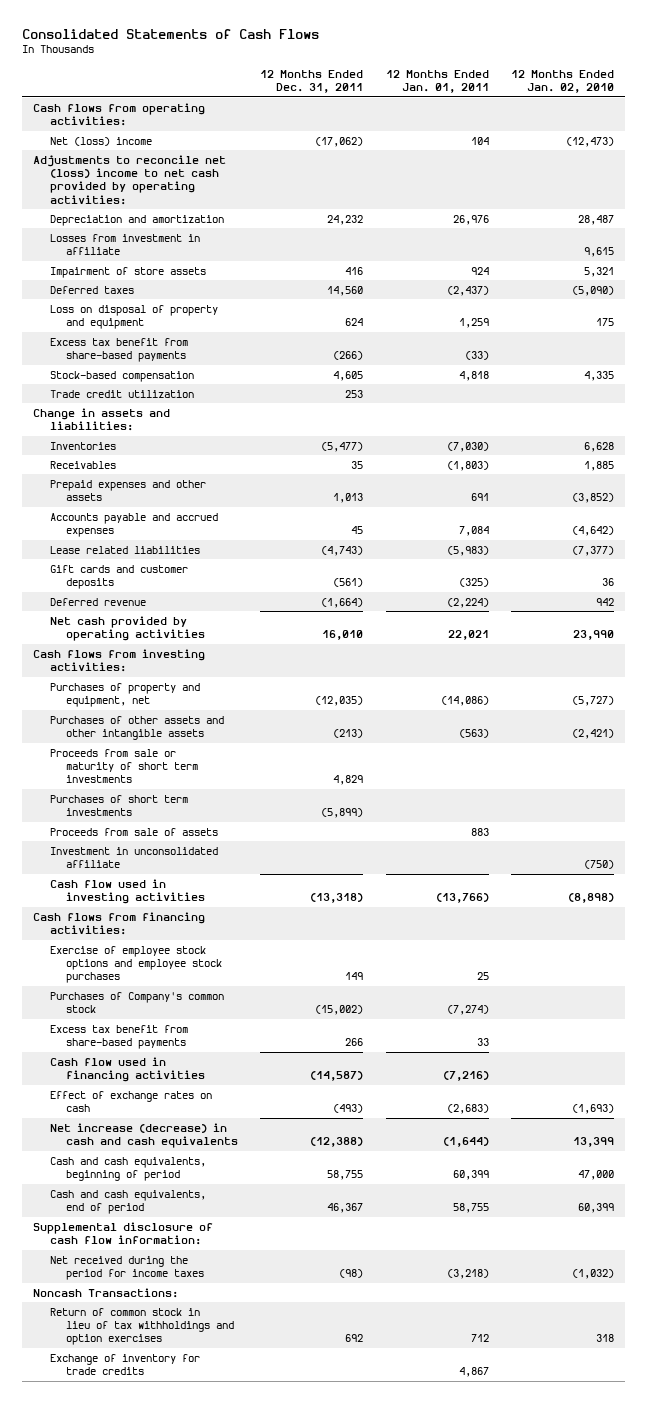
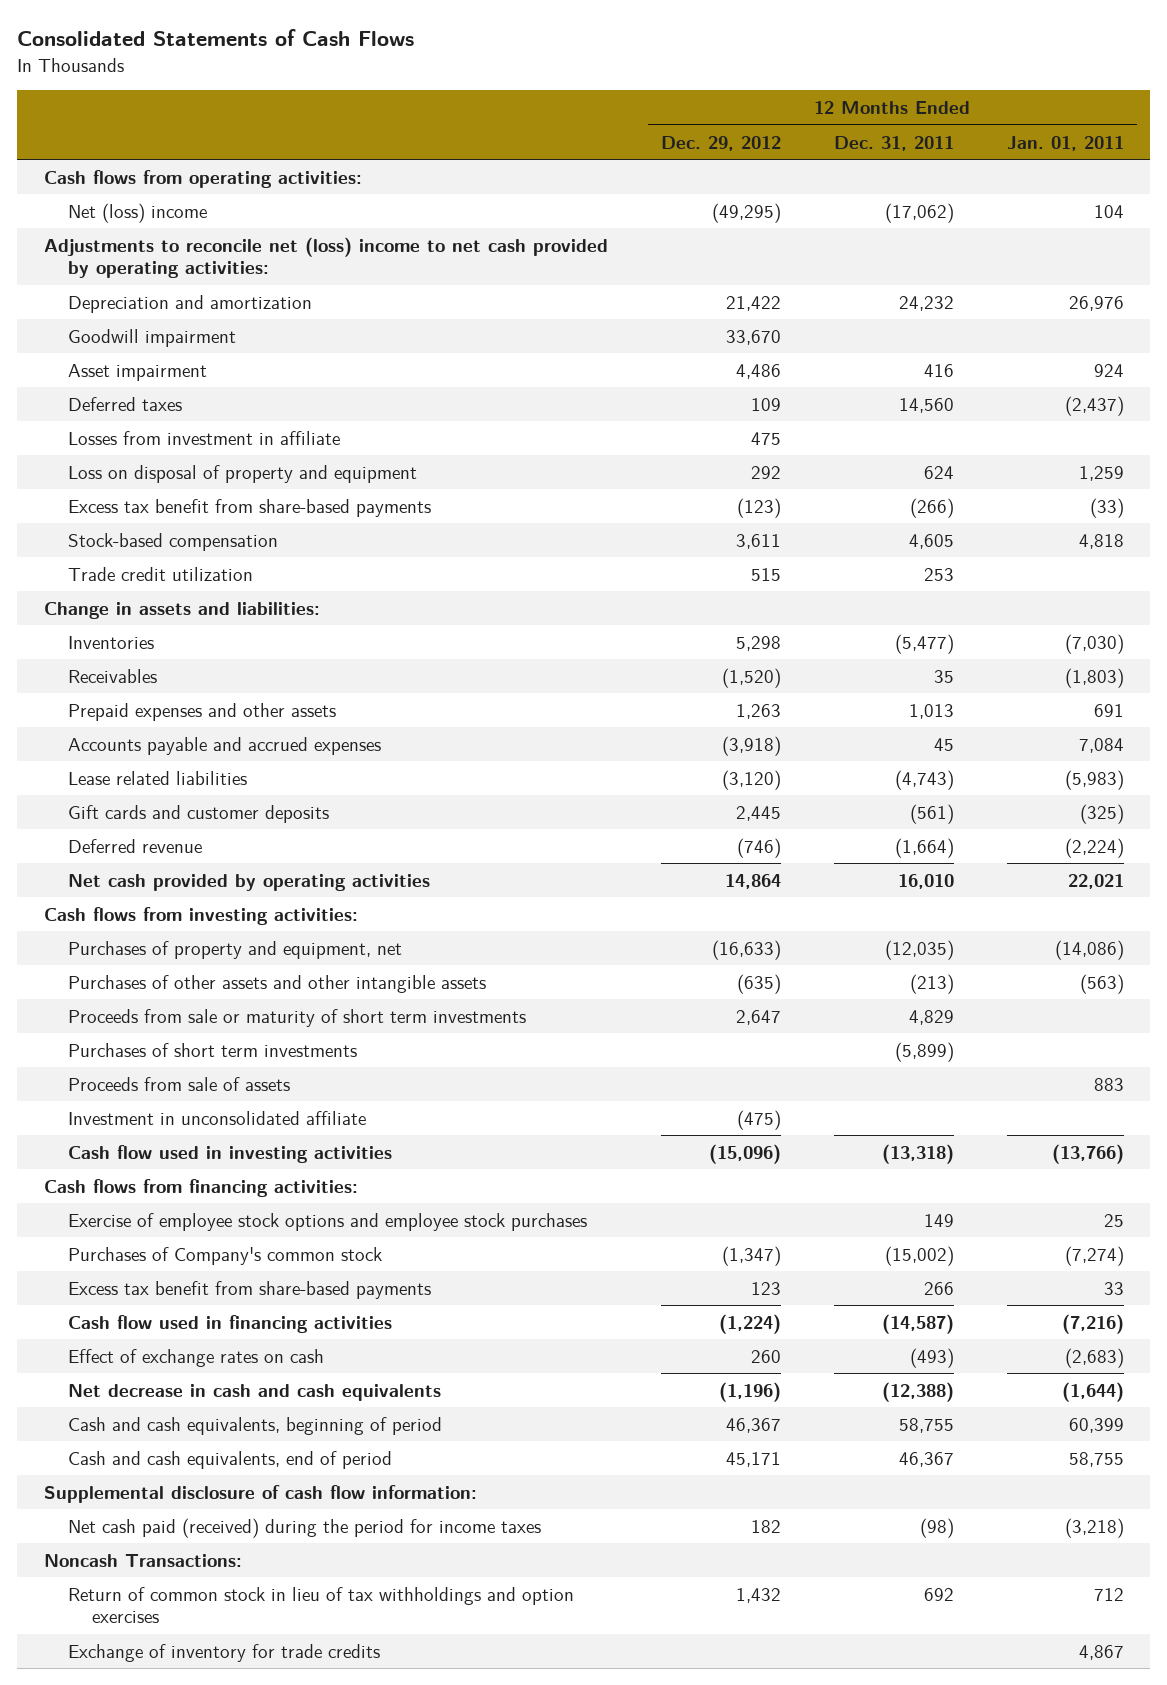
- | 12 Months Ended Dec. 31, 2011 | 12 Months Ended Jan. 01, 2011 | 12 Months Ended Jan. 02, 2010
+ | 12 Months Ended Dec. 29, 2012 | 12 Months Ended Dec. 31, 2011 | 12 Months Ended Jan. 01, 2011
- Impairment of store assets | 416 | 924 | 5,321
+ Goodwill impairment | 33,670 | |
+ Asset impairment | 4,486 | 416 | 924
moved down: Losses from investment in affiliate | 475 | |
- Net increase (decrease) in cash and cash equivalents | (12,388) | (1,644) | 13,399
+ Net decrease in cash and cash equivalents | (1,196) | (12,388) | (1,644)
- Net received during the period for income taxes | (98) | (3,218) | (1,032)
+ Net cash paid (received) during the period for income taxes | 182 | (98) | (3,218)

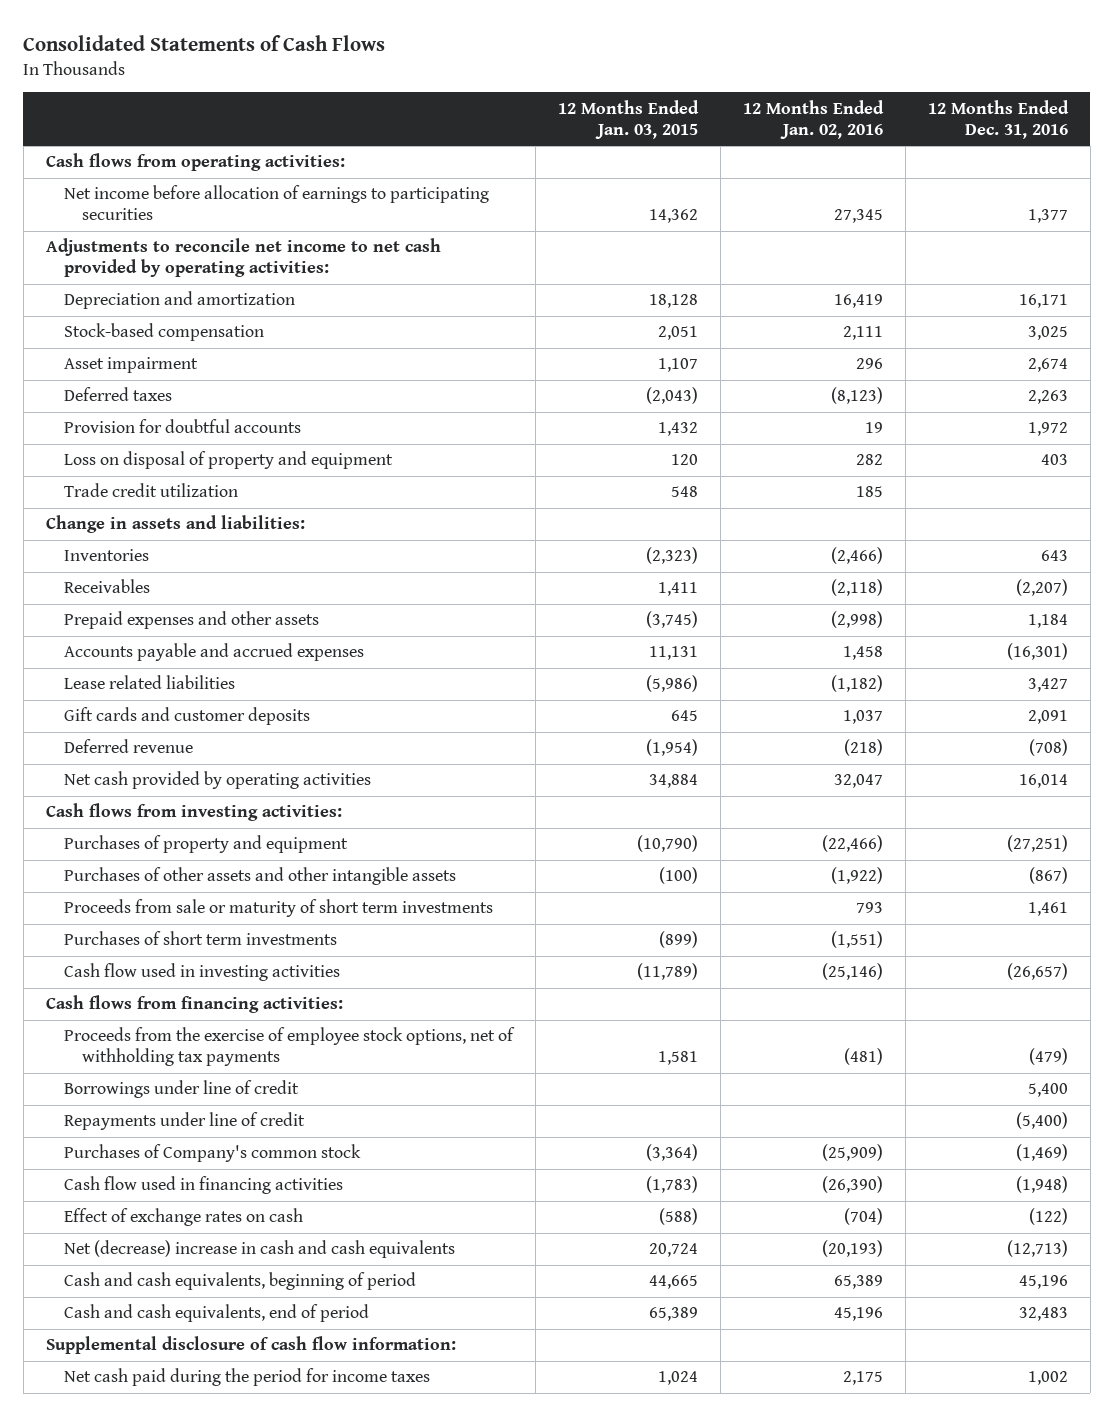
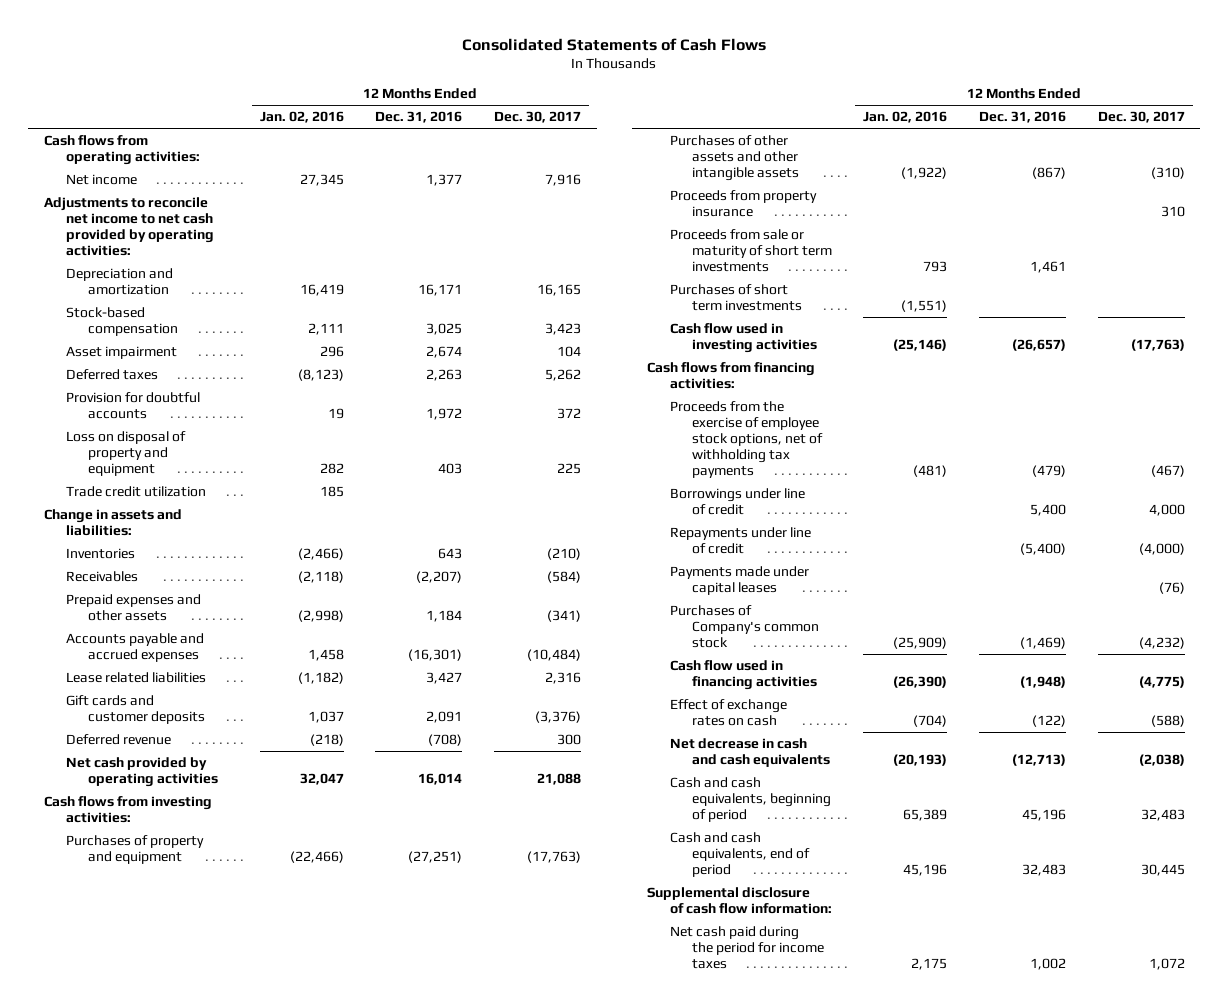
- | 12 Months Ended Jan. 03, 2015 | 12 Months Ended Jan. 02, 2016 | 12 Months Ended Dec. 31, 2016
+ | 12 Months Ended Jan. 02, 2016 | 12 Months Ended Dec. 31, 2016 | 12 Months Ended Dec. 30, 2017
- Net income before allocation of earnings to participating securities | 14,362 | 27,345 | 1,377
+ Net income | 27,345 | 1,377 | 7,916
+ Proceeds from property insurance | | | 310
+ Payments made under capital leases | | | (76)
- Net (decrease) increase in cash and cash equivalents | 20,724 | (20,193) | (12,713)
+ Net decrease in cash and cash equivalents | (20,193) | (12,713) | (2,038)

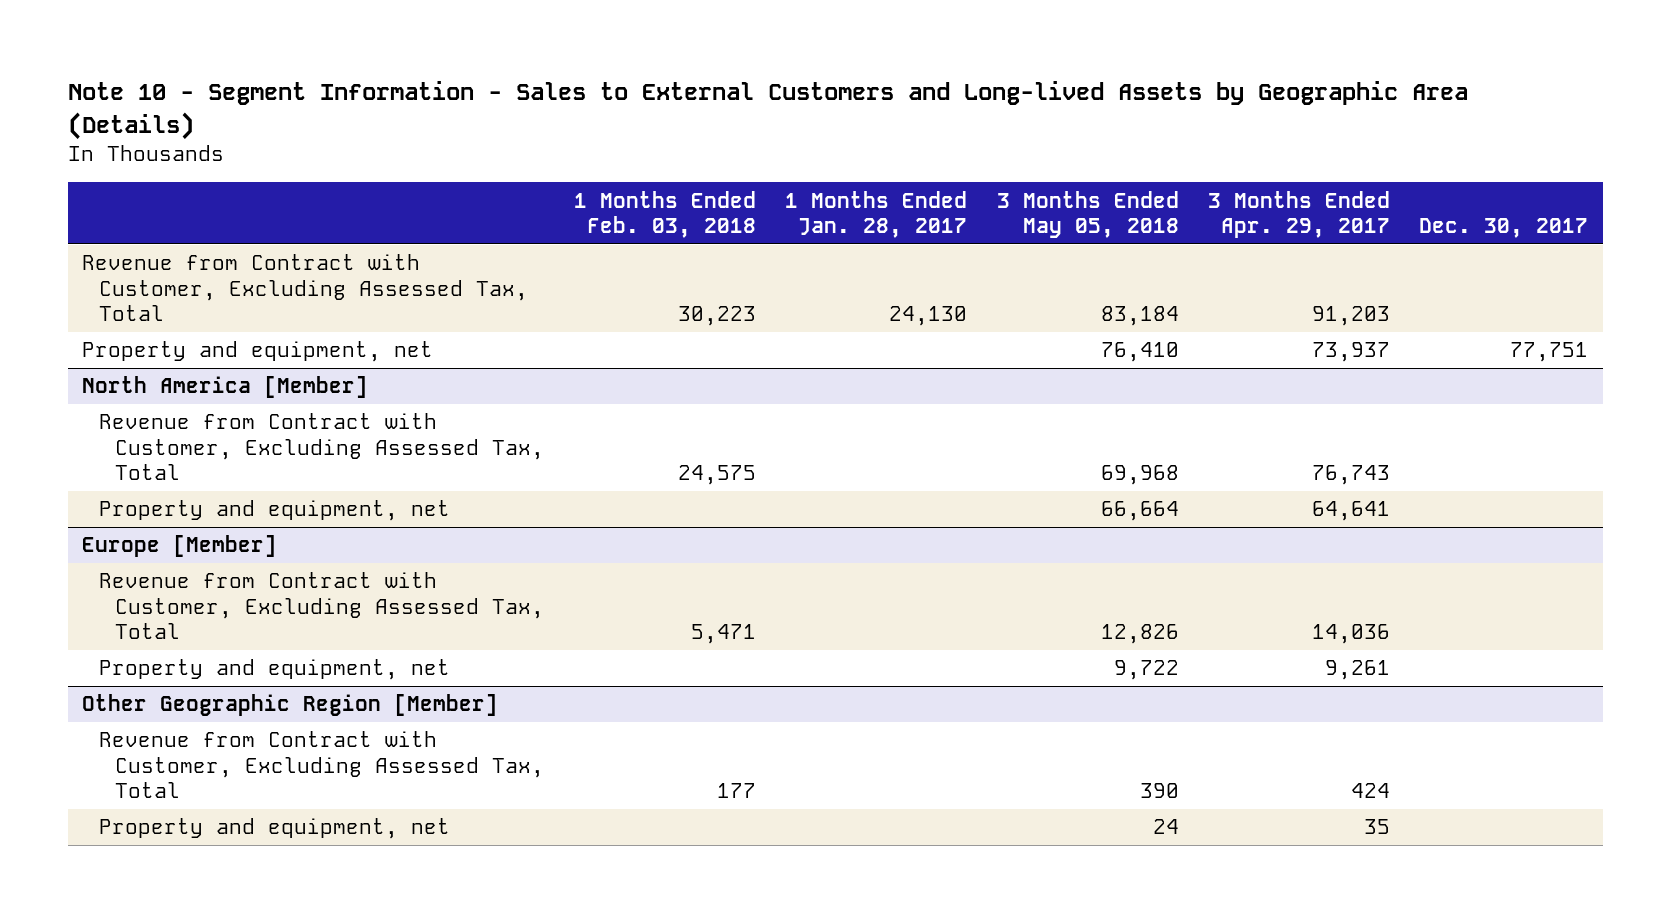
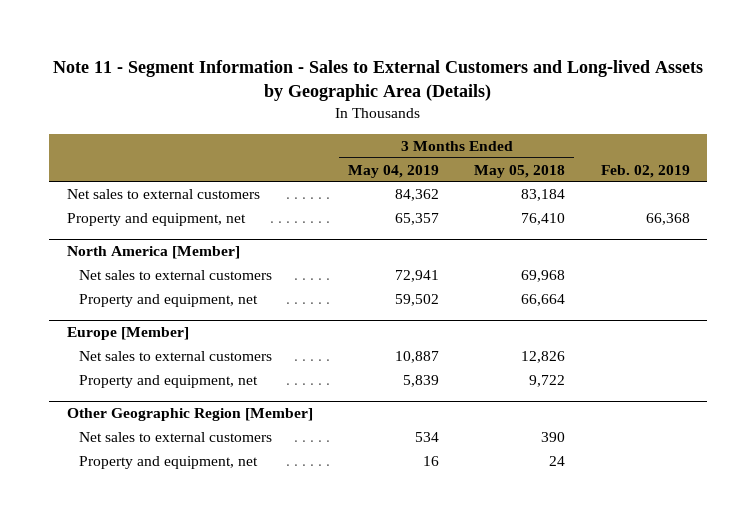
- Note 10 - Segment Information - Sales to External Customers and Long-lived Assets by Geographic Area (Details)
+ Note 11 - Segment Information - Sales to External Customers and Long-lived Assets by Geographic Area (Details)
- | 1 Months Ended Feb. 03, 2018 | 1 Months Ended Jan. 28, 2017 | 3 Months Ended May 05, 2018 | 3 Months Ended Apr. 29, 2017 | Dec. 30, 2017
+ | 3 Months Ended May 04, 2019 | 3 Months Ended May 05, 2018 | Feb. 02, 2019
- Revenue from Contract with Customer, Excluding Assessed Tax, Total | 30,223 | 24,130 | 83,184 | 91,203 |
+ Net sales to external customers | 84,362 | 83,184 |
@ North America [Member]
- Revenue from Contract with Customer, Excluding Assessed Tax, Total | 24,575 | | 69,968 | 76,743 |
+ Net sales to external customers | 72,941 | 69,968 |
@ Europe [Member]
- Revenue from Contract with Customer, Excluding Assessed Tax, Total | 5,471 | | 12,826 | 14,036 |
+ Net sales to external customers | 10,887 | 12,826 |
@ Other Geographic Region [Member]
- Revenue from Contract with Customer, Excluding Assessed Tax, Total | 177 | | 390 | 424 |
+ Net sales to external customers | 534 | 390 |

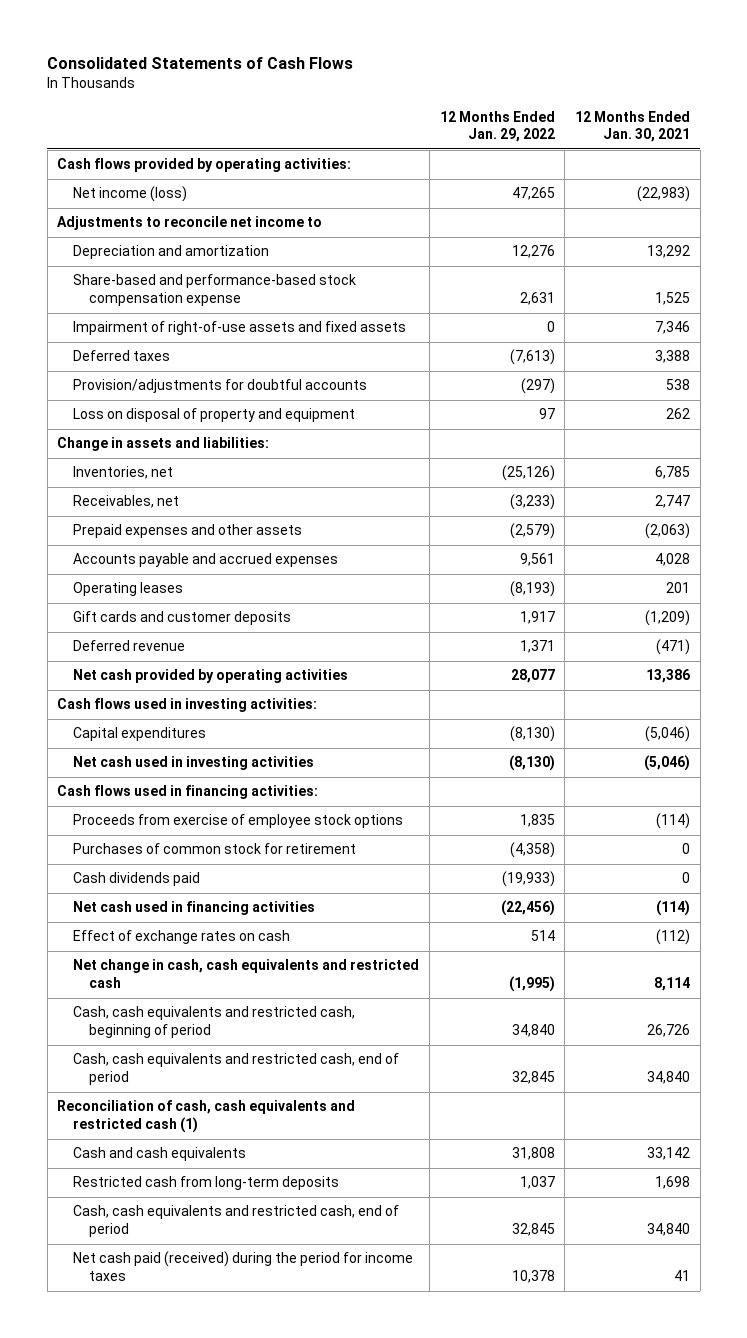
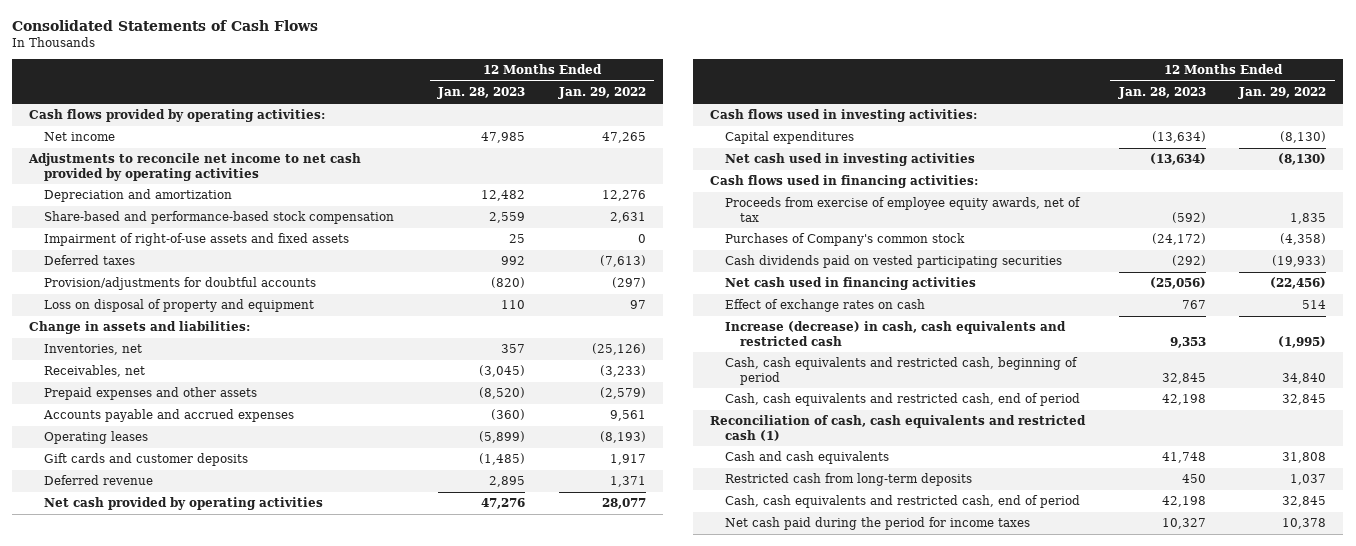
- | 12 Months Ended Jan. 29, 2022 | 12 Months Ended Jan. 30, 2021
+ | 12 Months Ended Jan. 28, 2023 | 12 Months Ended Jan. 29, 2022
- Net income (loss) | 47,265 | (22,983)
- Adjustments to reconcile net income to
+ Net income | 47,985 | 47,265
+ Adjustments to reconcile net income to net cash provided by operating activities
- Share-based and performance-based stock compensation expense | 2,631 | 1,525
+ Share-based and performance-based stock compensation | 2,559 | 2,631
- Proceeds from exercise of employee stock options | 1,835 | (114)
- Purchases of common stock for retirement | (4,358) | 0
- Cash dividends paid | (19,933) | 0
+ Proceeds from exercise of employee equity awards, net of tax | (592) | 1,835
+ Purchases of Company's common stock | (24,172) | (4,358)
+ Cash dividends paid on vested participating securities | (292) | (19,933)
- Net change in cash, cash equivalents and restricted cash | (1,995) | 8,114
+ Increase (decrease) in cash, cash equivalents and restricted cash | 9,353 | (1,995)
- Net cash paid (received) during the period for income taxes | 10,378 | 41
+ Net cash paid during the period for income taxes | 10,327 | 10,378

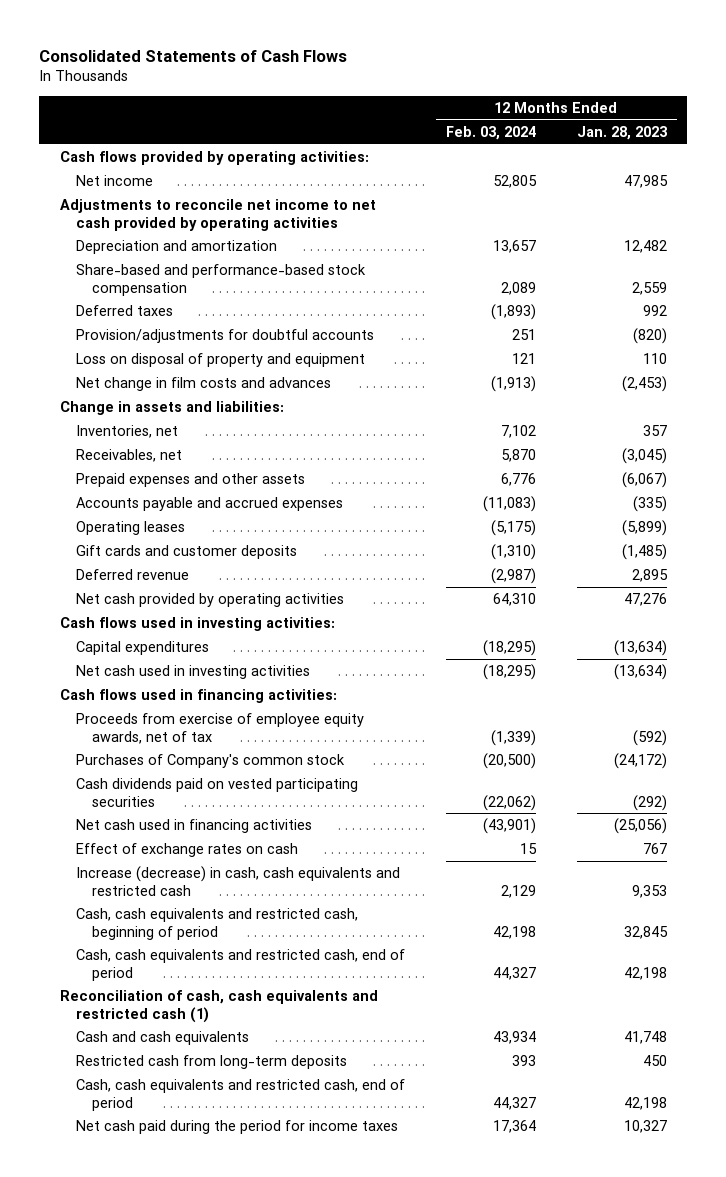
- | 12 Months Ended Jan. 28, 2023 | 12 Months Ended Jan. 29, 2022
+ | 12 Months Ended Feb. 03, 2024 | 12 Months Ended Jan. 28, 2023
- Impairment of right-of-use assets and fixed assets | 25 | 0
+ Net change in film costs and advances | (1,913) | (2,453)
- Prepaid expenses and other assets | (8,520) | (2,579)
- Accounts payable and accrued expenses | (360) | 9,561
+ Prepaid expenses and other assets | 6,776 | (6,067)
+ Accounts payable and accrued expenses | (11,083) | (335)

